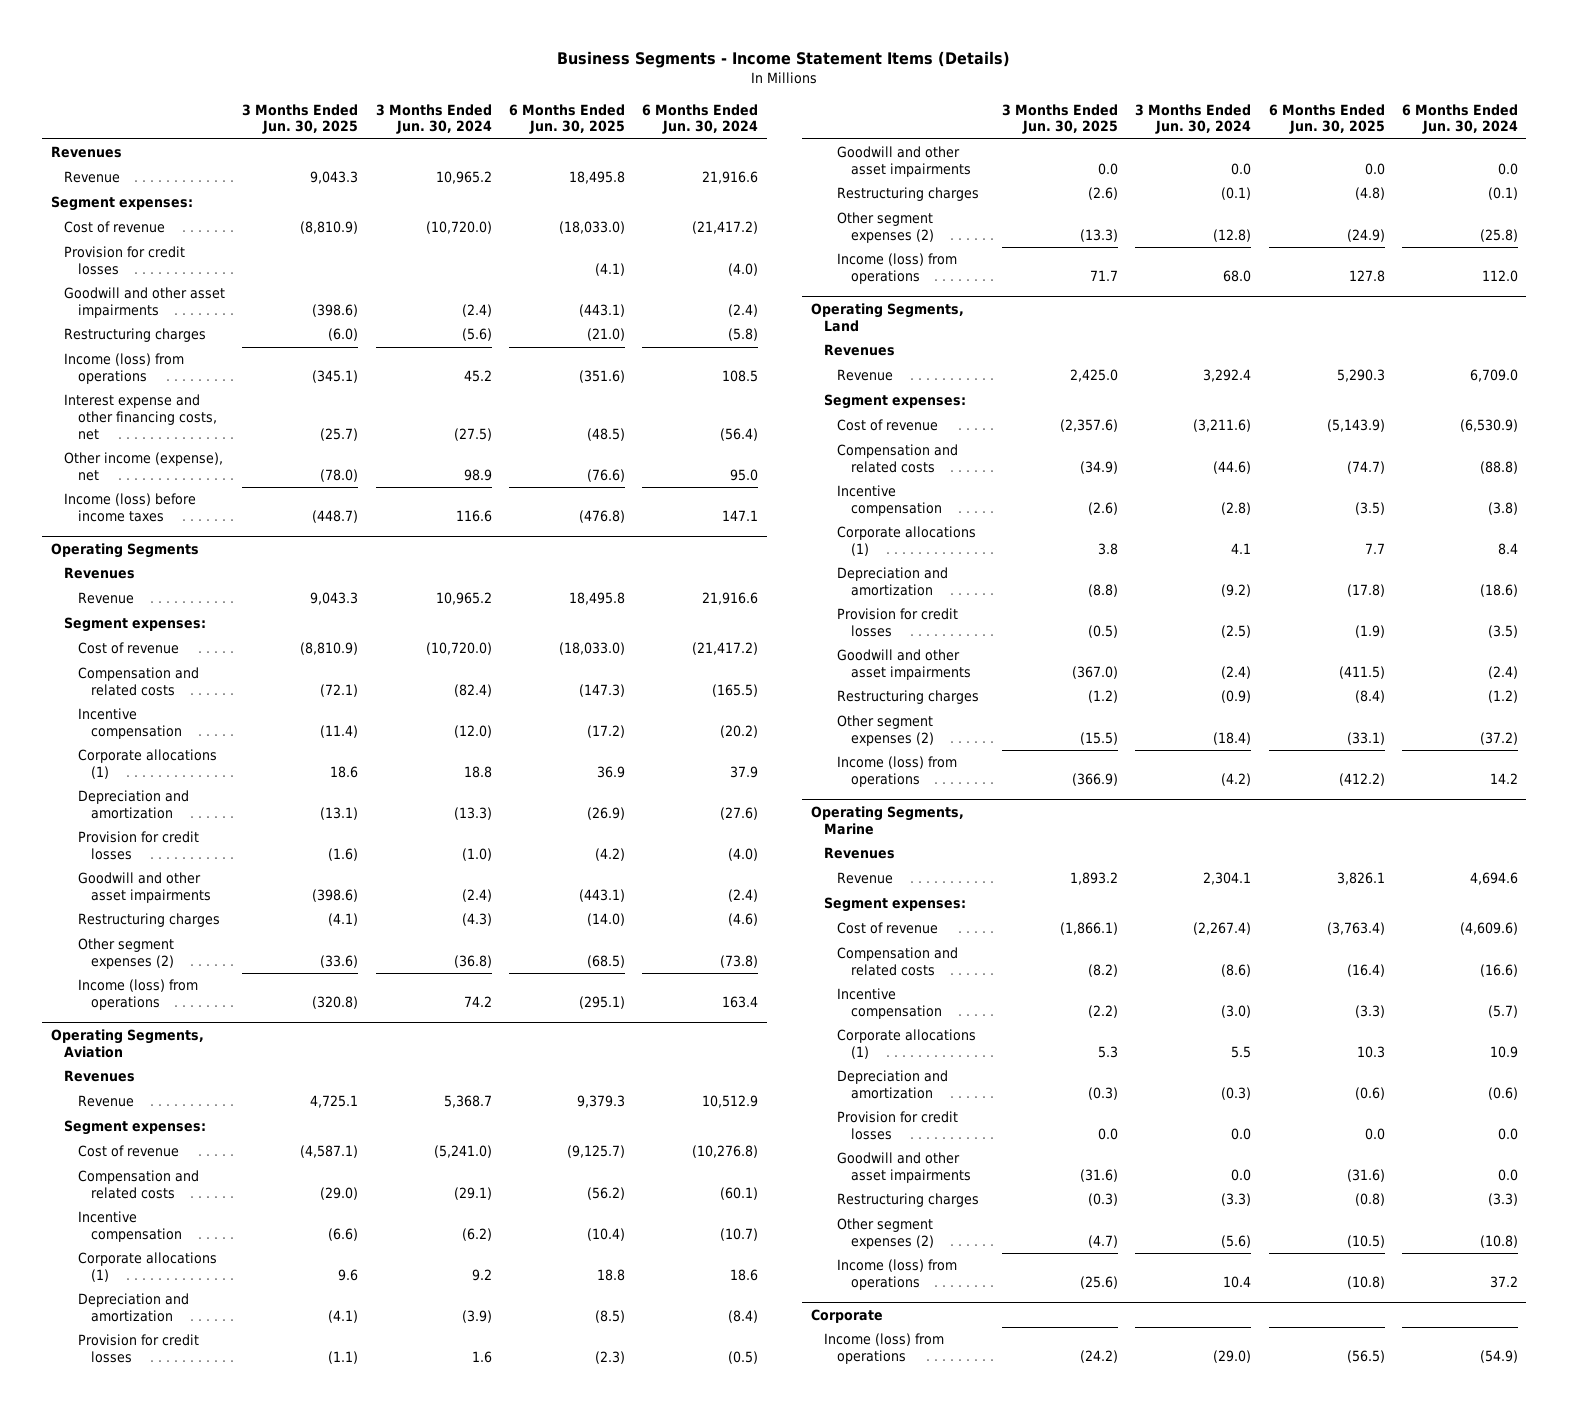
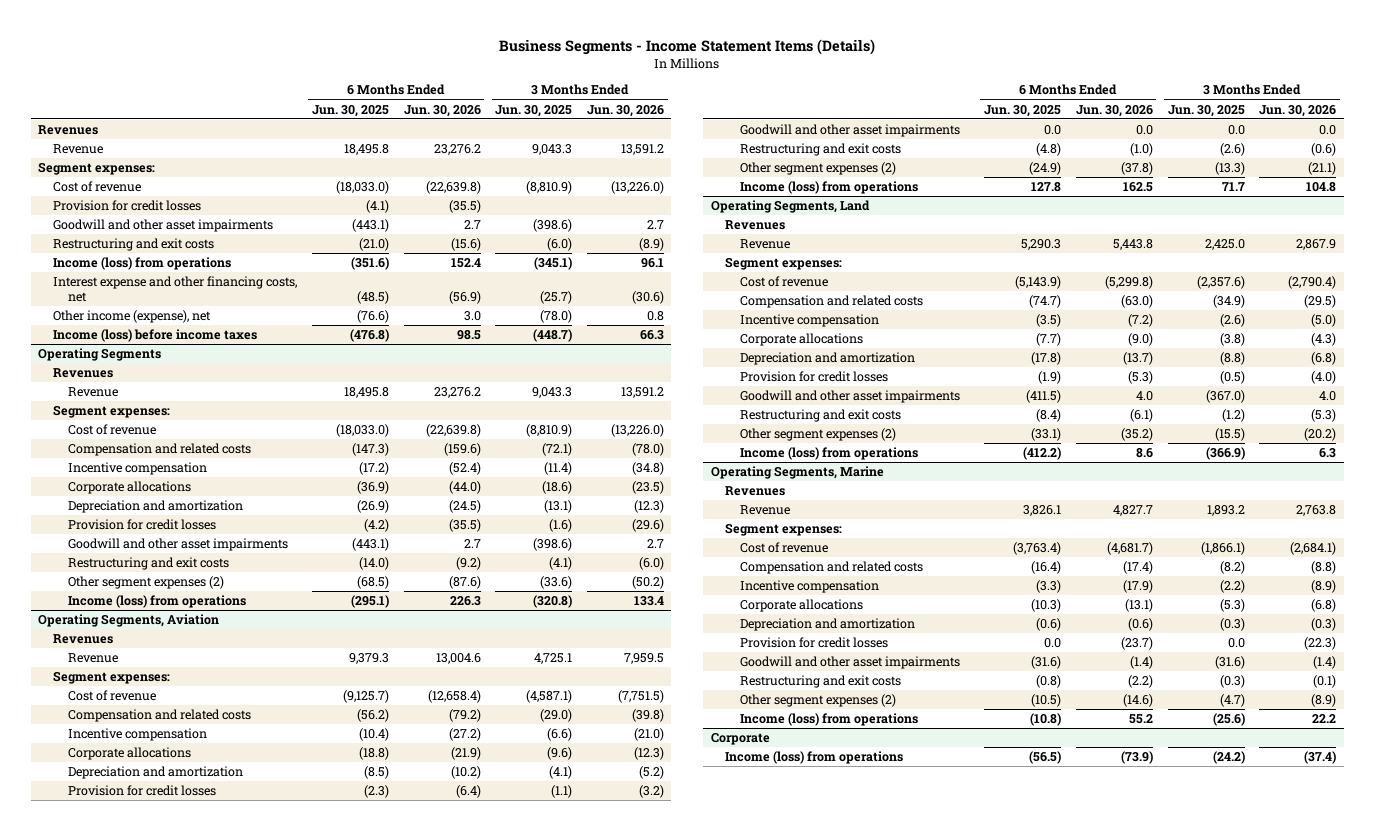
- | 3 Months Ended Jun. 30, 2025 | 3 Months Ended Jun. 30, 2024 | 6 Months Ended Jun. 30, 2025 | 6 Months Ended Jun. 30, 2024
+ | 6 Months Ended Jun. 30, 2025 | 6 Months Ended Jun. 30, 2026 | 3 Months Ended Jun. 30, 2025 | 3 Months Ended Jun. 30, 2026
- Restructuring charges | (6.0) | (5.6) | (21.0) | (5.8)
+ Restructuring and exit costs | (21.0) | (15.6) | (6.0) | (8.9)
@ Operating Segments
- Corporate allocations (1) | 18.6 | 18.8 | 36.9 | 37.9
+ Corporate allocations | (36.9) | (44.0) | (18.6) | (23.5)
- Restructuring charges | (4.1) | (4.3) | (14.0) | (4.6)
+ Restructuring and exit costs | (14.0) | (9.2) | (4.1) | (6.0)
@ Operating Segments, Aviation
- Corporate allocations (1) | 9.6 | 9.2 | 18.8 | 18.6
+ Corporate allocations | (18.8) | (21.9) | (9.6) | (12.3)
- Restructuring charges | (2.6) | (0.1) | (4.8) | (0.1)
+ Restructuring and exit costs | (4.8) | (1.0) | (2.6) | (0.6)
@ Operating Segments, Land
- Corporate allocations (1) | 3.8 | 4.1 | 7.7 | 8.4
+ Corporate allocations | (7.7) | (9.0) | (3.8) | (4.3)
- Restructuring charges | (1.2) | (0.9) | (8.4) | (1.2)
+ Restructuring and exit costs | (8.4) | (6.1) | (1.2) | (5.3)
@ Operating Segments, Marine
- Corporate allocations (1) | 5.3 | 5.5 | 10.3 | 10.9
+ Corporate allocations | (10.3) | (13.1) | (5.3) | (6.8)
- Restructuring charges | (0.3) | (3.3) | (0.8) | (3.3)
+ Restructuring and exit costs | (0.8) | (2.2) | (0.3) | (0.1)

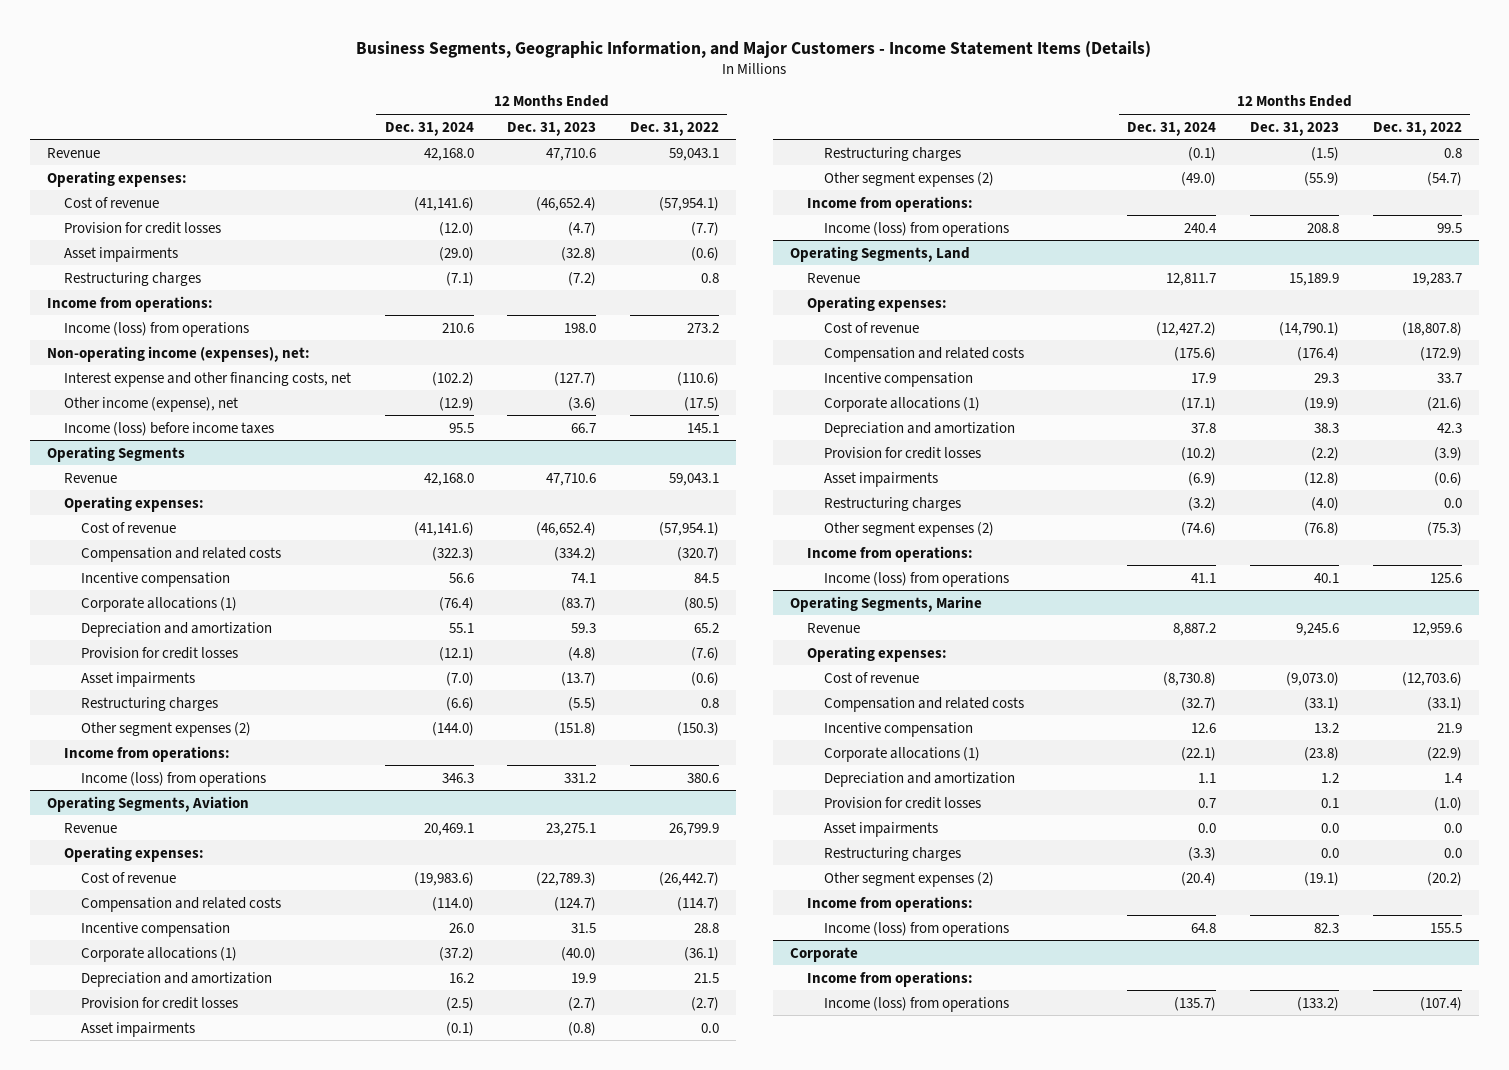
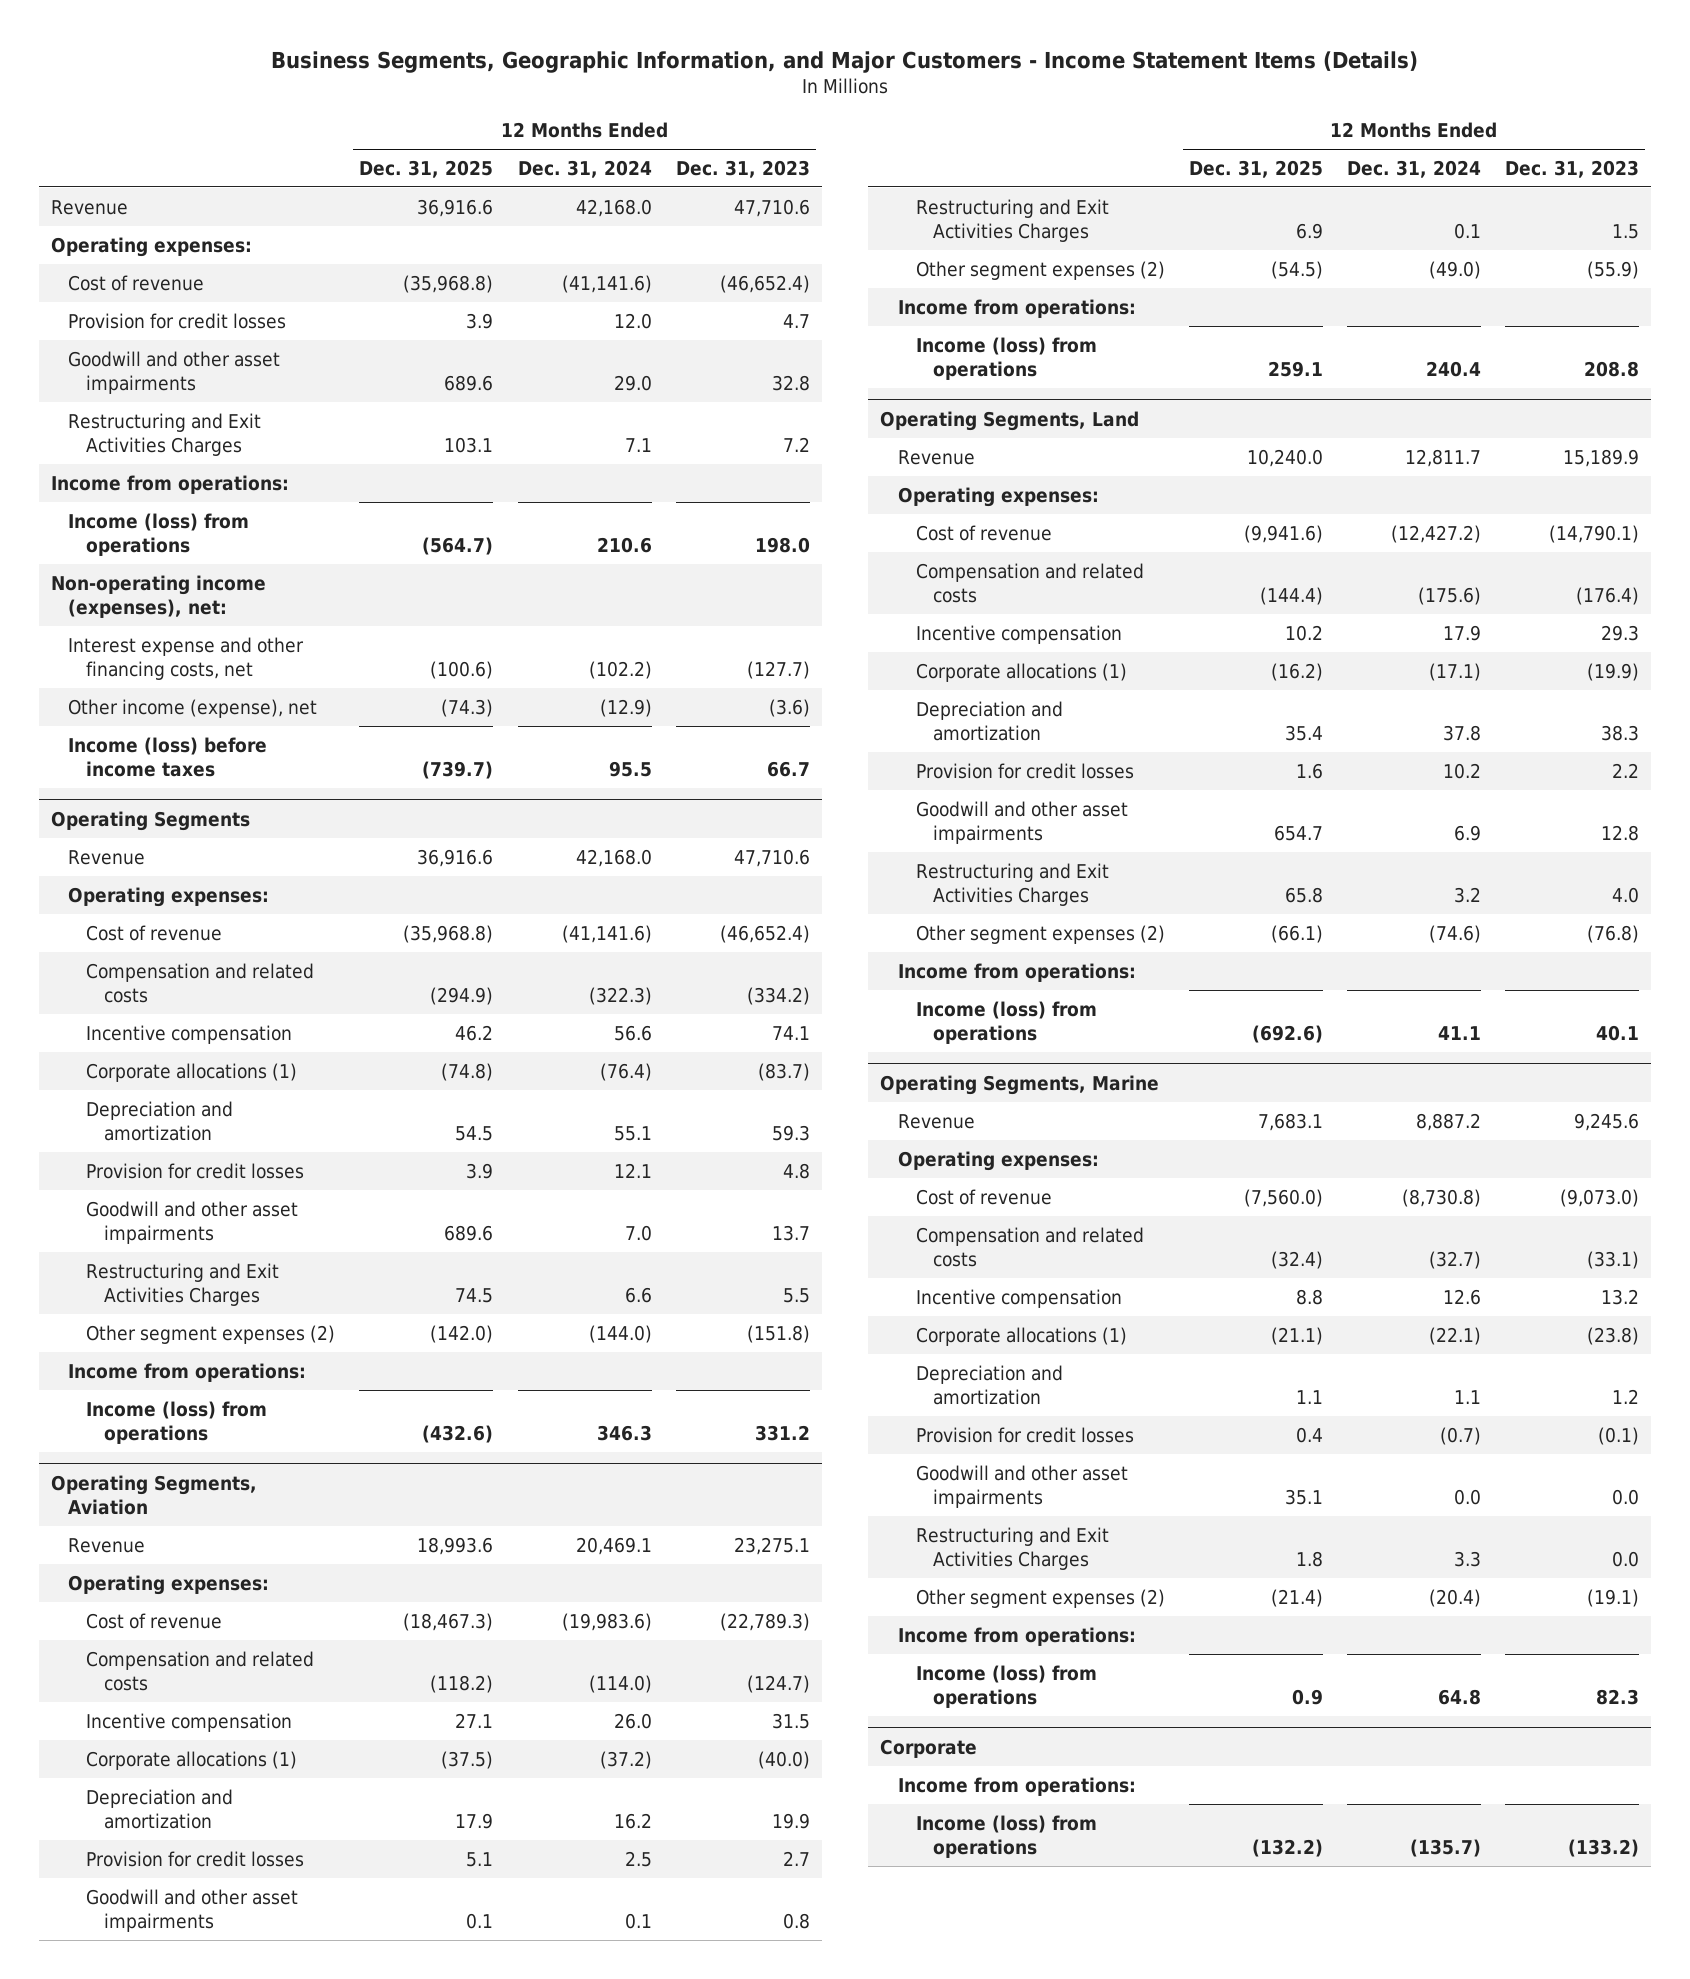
- | 12 Months Ended Dec. 31, 2024 | 12 Months Ended Dec. 31, 2023 | 12 Months Ended Dec. 31, 2022
+ | 12 Months Ended Dec. 31, 2025 | 12 Months Ended Dec. 31, 2024 | 12 Months Ended Dec. 31, 2023
- Provision for credit losses | (12.0) | (4.7) | (7.7)
- Asset impairments | (29.0) | (32.8) | (0.6)
- Restructuring charges | (7.1) | (7.2) | 0.8
+ Provision for credit losses | 3.9 | 12.0 | 4.7
+ Goodwill and other asset impairments | 689.6 | 29.0 | 32.8
+ Restructuring and Exit Activities Charges | 103.1 | 7.1 | 7.2
@ Operating Segments
- Provision for credit losses | (12.1) | (4.8) | (7.6)
- Asset impairments | (7.0) | (13.7) | (0.6)
- Restructuring charges | (6.6) | (5.5) | 0.8
+ Provision for credit losses | 3.9 | 12.1 | 4.8
+ Goodwill and other asset impairments | 689.6 | 7.0 | 13.7
+ Restructuring and Exit Activities Charges | 74.5 | 6.6 | 5.5
@ Operating Segments, Aviation
- Provision for credit losses | (2.5) | (2.7) | (2.7)
- Asset impairments | (0.1) | (0.8) | 0.0
- Restructuring charges | (0.1) | (1.5) | 0.8
+ Provision for credit losses | 5.1 | 2.5 | 2.7
+ Goodwill and other asset impairments | 0.1 | 0.1 | 0.8
+ Restructuring and Exit Activities Charges | 6.9 | 0.1 | 1.5
@ Operating Segments, Land
- Provision for credit losses | (10.2) | (2.2) | (3.9)
- Asset impairments | (6.9) | (12.8) | (0.6)
- Restructuring charges | (3.2) | (4.0) | 0.0
+ Provision for credit losses | 1.6 | 10.2 | 2.2
+ Goodwill and other asset impairments | 654.7 | 6.9 | 12.8
+ Restructuring and Exit Activities Charges | 65.8 | 3.2 | 4.0
@ Operating Segments, Marine
- Provision for credit losses | 0.7 | 0.1 | (1.0)
- Asset impairments | 0.0 | 0.0 | 0.0
- Restructuring charges | (3.3) | 0.0 | 0.0
+ Provision for credit losses | 0.4 | (0.7) | (0.1)
+ Goodwill and other asset impairments | 35.1 | 0.0 | 0.0
+ Restructuring and Exit Activities Charges | 1.8 | 3.3 | 0.0

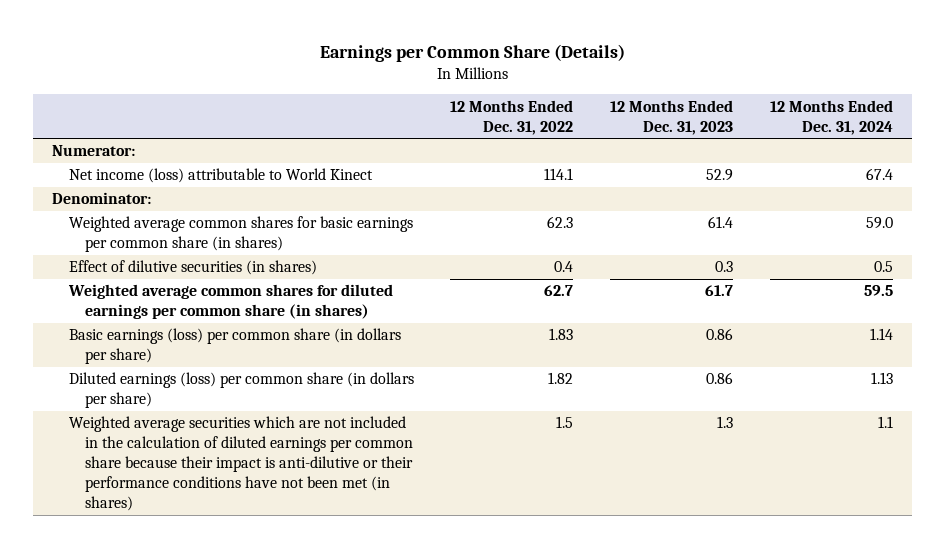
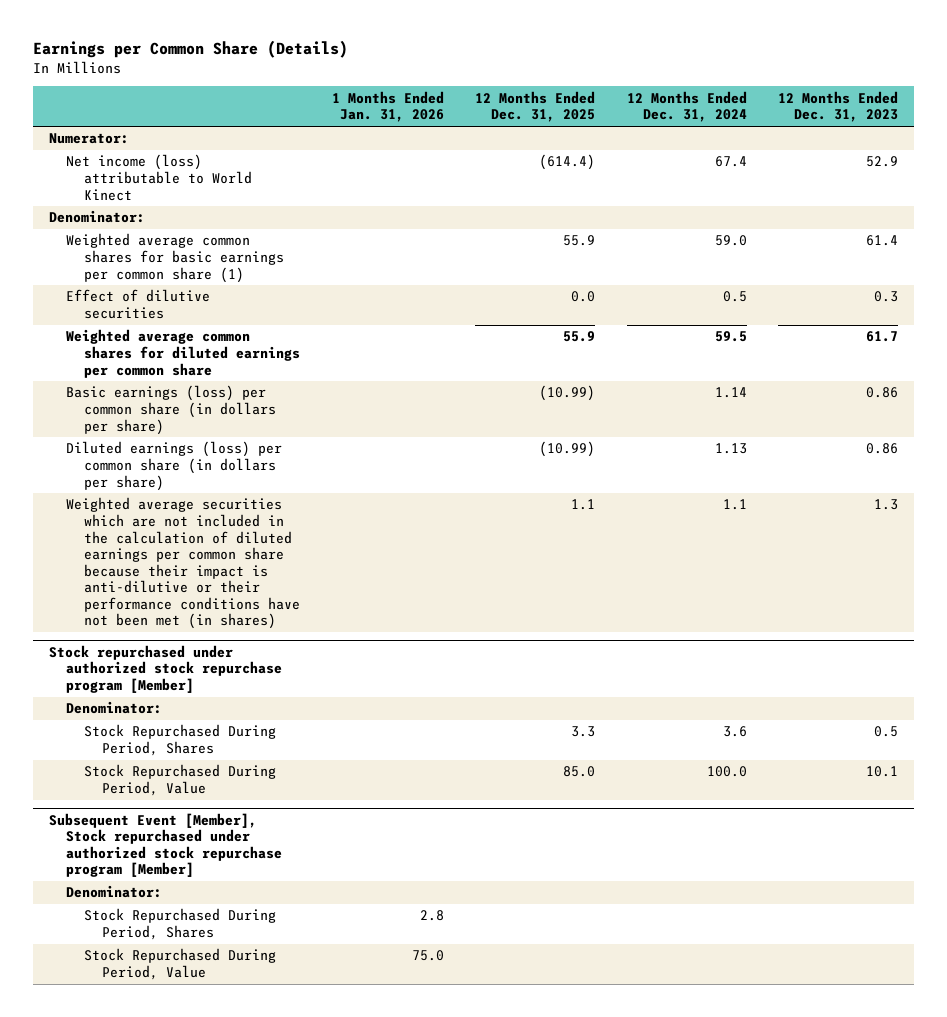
- | 12 Months Ended Dec. 31, 2022 | 12 Months Ended Dec. 31, 2023 | 12 Months Ended Dec. 31, 2024
+ | 1 Months Ended Jan. 31, 2026 | 12 Months Ended Dec. 31, 2025 | 12 Months Ended Dec. 31, 2024 | 12 Months Ended Dec. 31, 2023
- Weighted average common shares for basic earnings per common share (in shares) | 62.3 | 61.4 | 59.0
- Effect of dilutive securities (in shares) | 0.4 | 0.3 | 0.5
- Weighted average common shares for diluted earnings per common share (in shares) | 62.7 | 61.7 | 59.5
+ Weighted average common shares for basic earnings per common share (1) | | 55.9 | 59.0 | 61.4
+ Effect of dilutive securities | | 0.0 | 0.5 | 0.3
+ Weighted average common shares for diluted earnings per common share | | 55.9 | 59.5 | 61.7
+ Stock repurchased under authorized stock repurchase program [Member]
+ Denominator:
+ Stock Repurchased During Period, Shares | | 3.3 | 3.6 | 0.5
+ Stock Repurchased During Period, Value | | 85.0 | 100.0 | 10.1
+ Subsequent Event [Member], Stock repurchased under authorized stock repurchase program [Member]
+ Denominator:
+ Stock Repurchased During Period, Shares | 2.8 | | |
+ Stock Repurchased During Period, Value | 75.0 | | |

